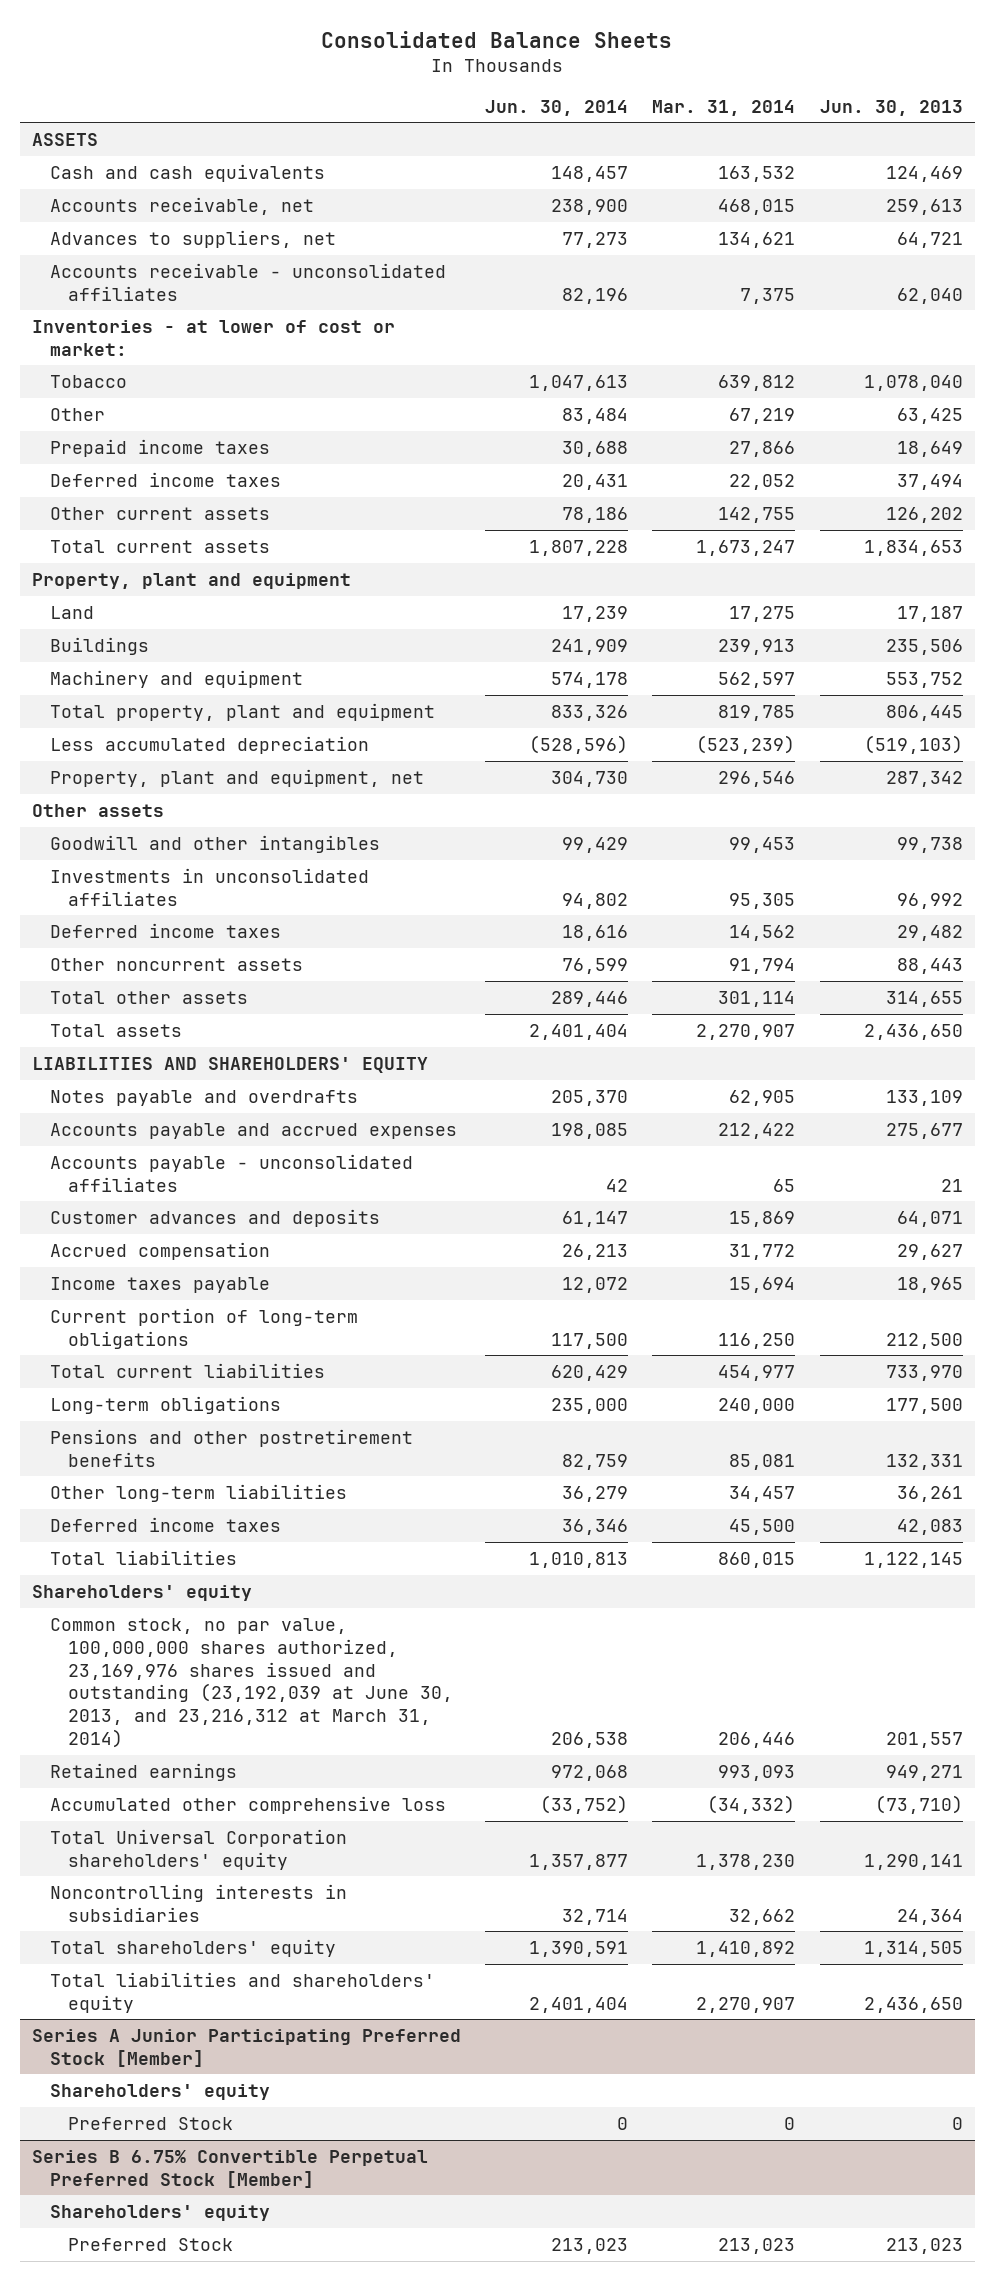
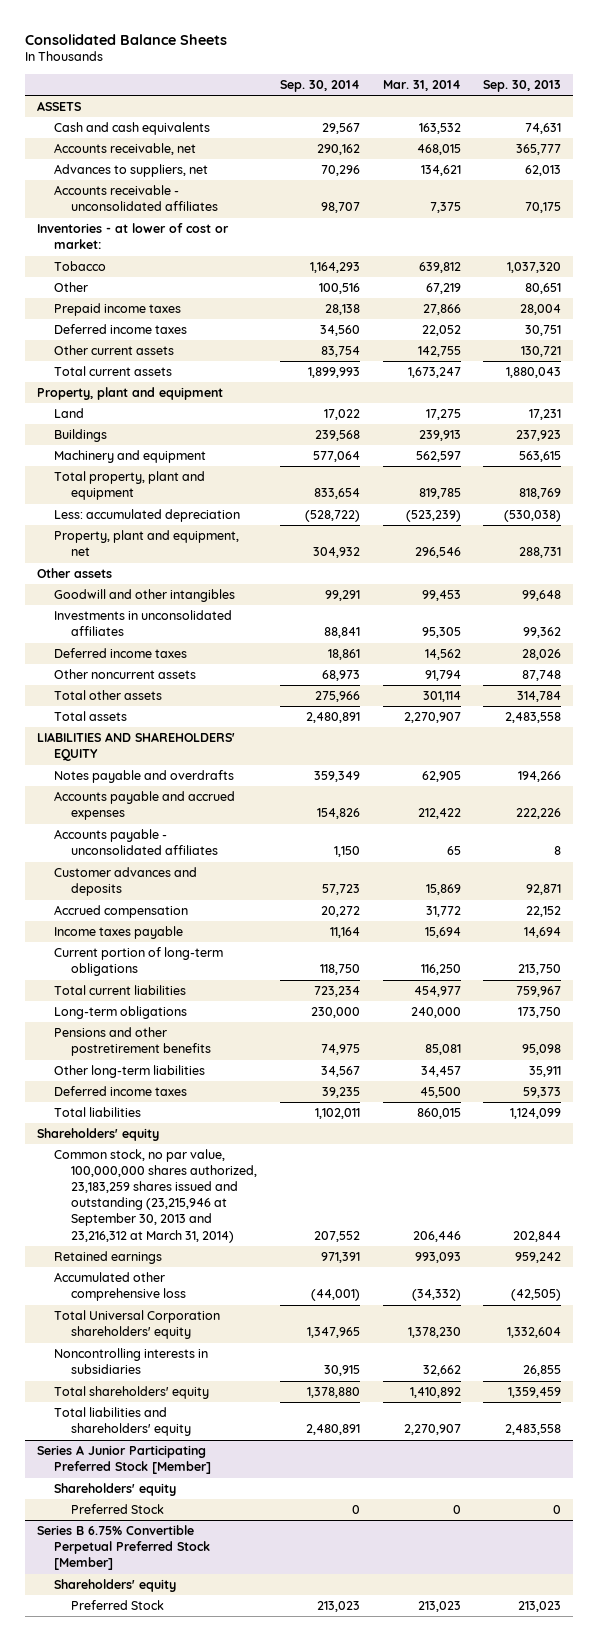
- | Jun. 30, 2014 | Mar. 31, 2014 | Jun. 30, 2013
+ | Sep. 30, 2014 | Mar. 31, 2014 | Sep. 30, 2013
- Less accumulated depreciation | (528,596) | (523,239) | (519,103)
+ Less: accumulated depreciation | (528,722) | (523,239) | (530,038)
- Common stock, no par value, 100,000,000 shares authorized, 23,169,976 shares issued and outstanding (23,192,039 at June 30, 2013, and 23,216,312 at March 31, 2014) | 206,538 | 206,446 | 201,557
+ Common stock, no par value, 100,000,000 shares authorized, 23,183,259 shares issued and outstanding (23,215,946 at September 30, 2013 and 23,216,312 at March 31, 2014) | 207,552 | 206,446 | 202,844

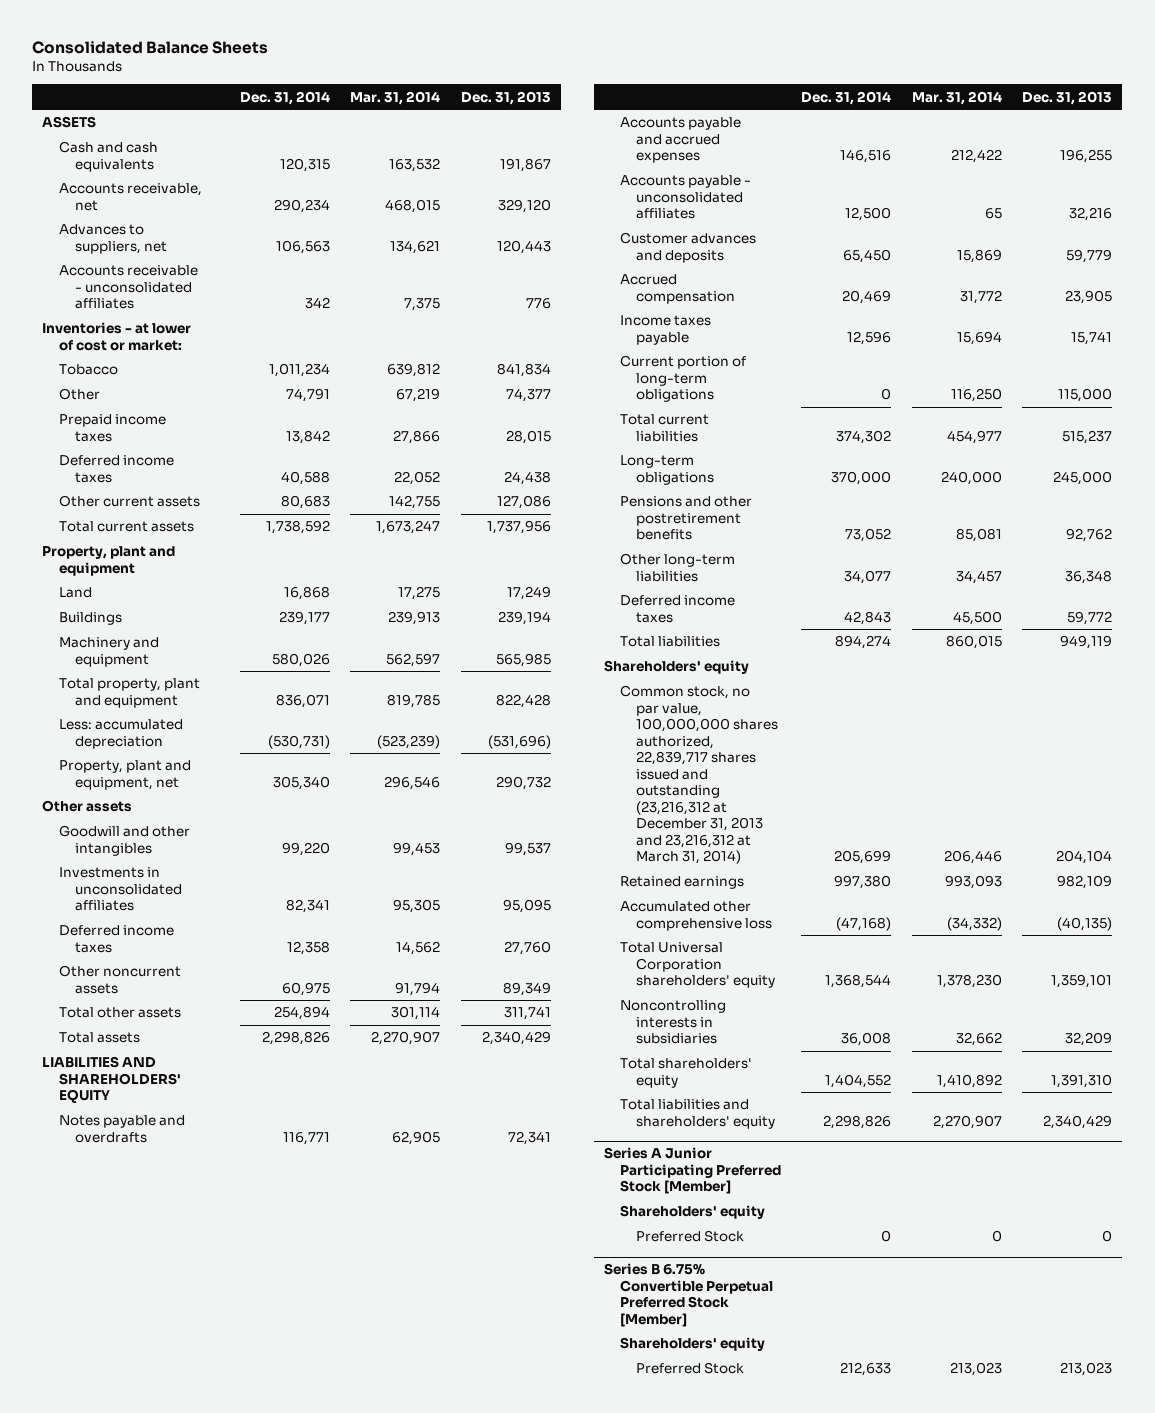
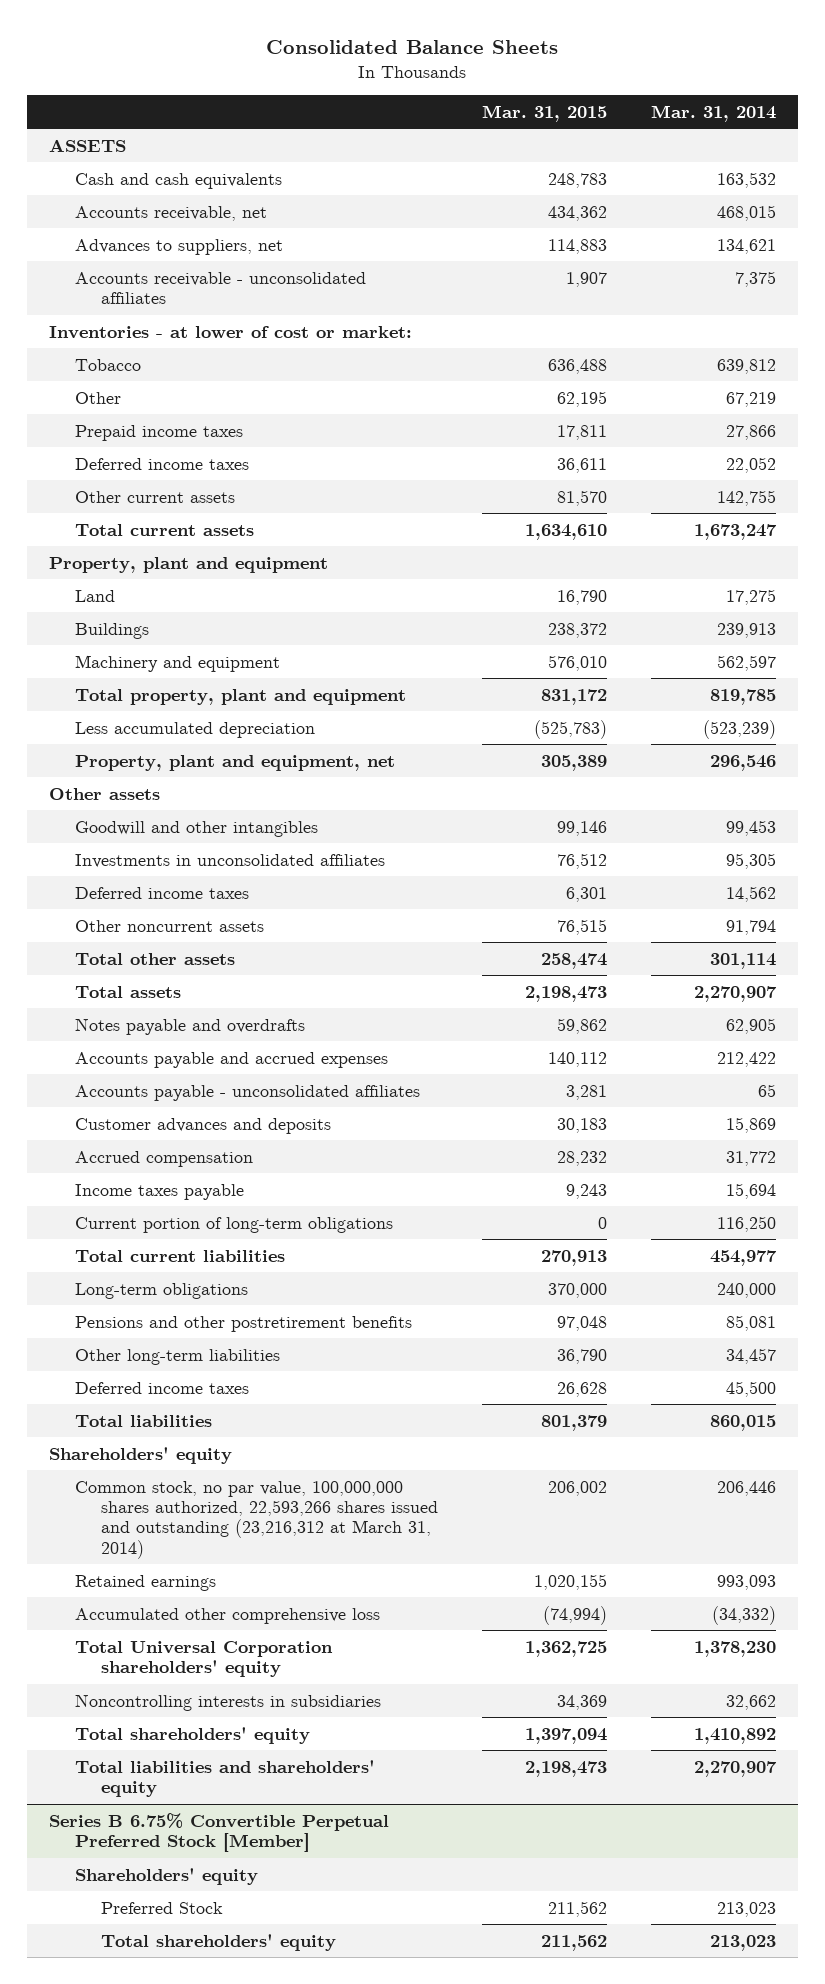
- | Dec. 31, 2014 | Mar. 31, 2014 | Dec. 31, 2013
+ | Mar. 31, 2015 | Mar. 31, 2014
- Less: accumulated depreciation | (530,731) | (523,239) | (531,696)
+ Less accumulated depreciation | (525,783) | (523,239)
- LIABILITIES AND SHAREHOLDERS' EQUITY
- Common stock, no par value, 100,000,000 shares authorized, 22,839,717 shares issued and outstanding (23,216,312 at December 31, 2013 and 23,216,312 at March 31, 2014) | 205,699 | 206,446 | 204,104
+ Common stock, no par value, 100,000,000 shares authorized, 22,593,266 shares issued and outstanding (23,216,312 at March 31, 2014) | 206,002 | 206,446
- Series A Junior Participating Preferred Stock [Member]
- Shareholders' equity
- Preferred Stock | 0 | 0 | 0
@ Series B 6.75% Convertible Perpetual Preferred Stock [Member]
+ Total shareholders' equity | 211,562 | 213,023

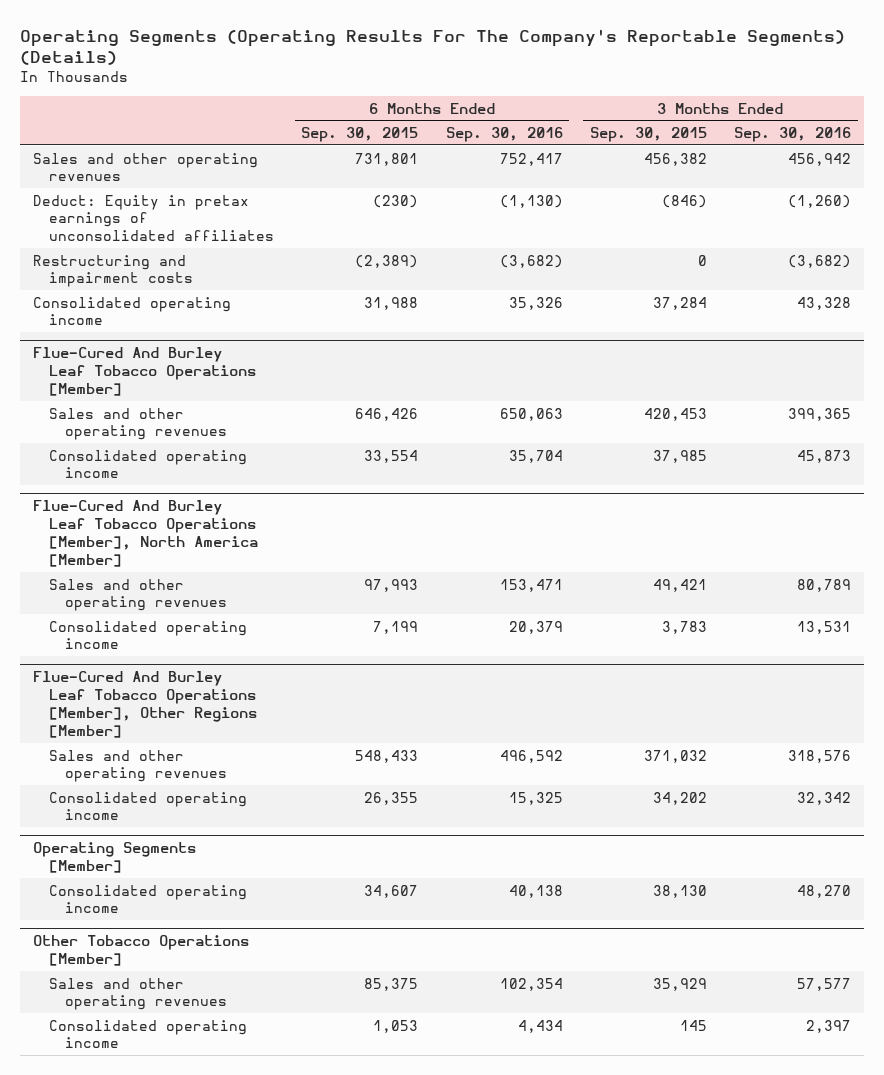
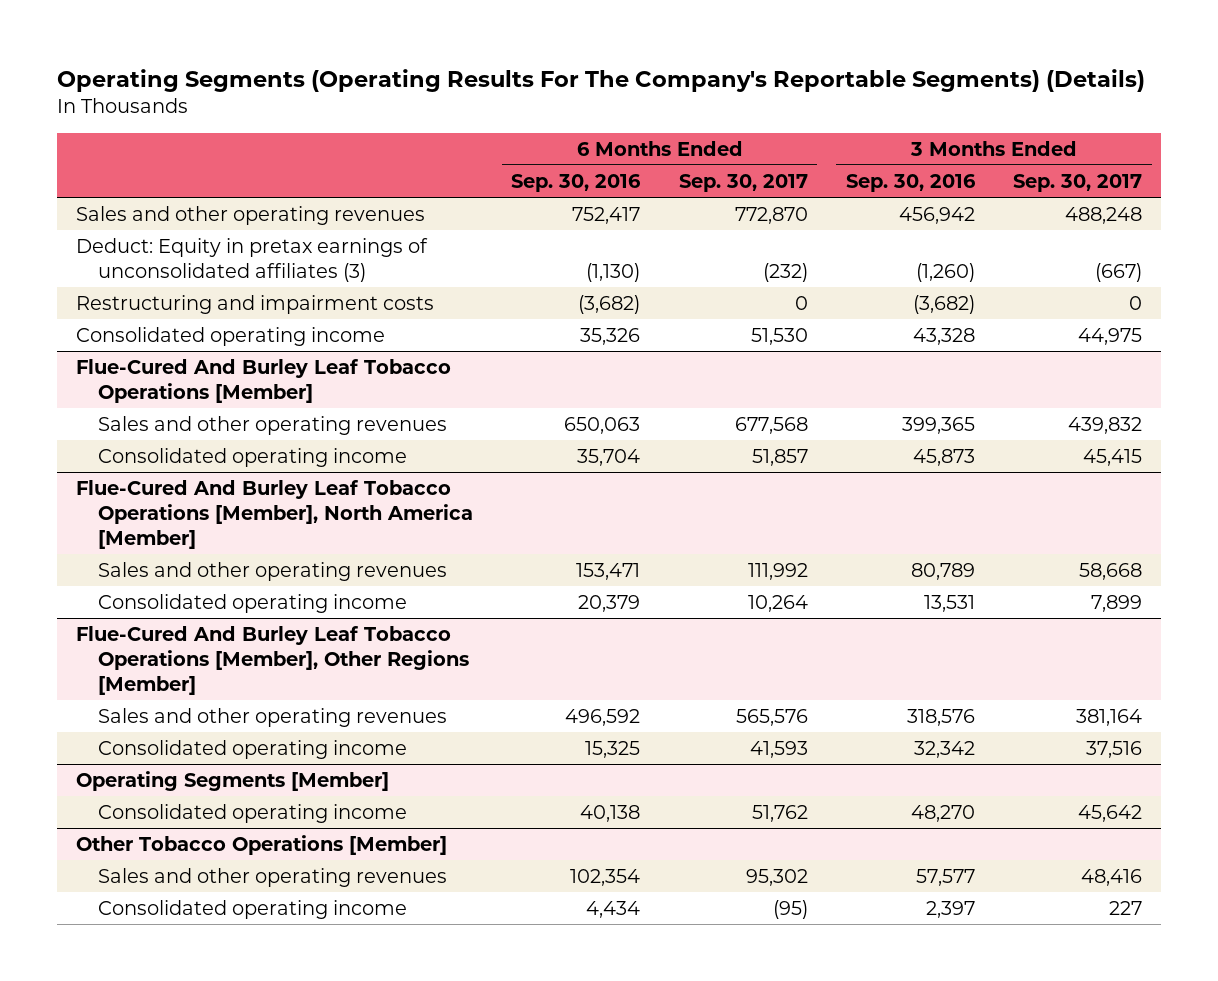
- | 6 Months Ended Sep. 30, 2015 | 6 Months Ended Sep. 30, 2016 | 3 Months Ended Sep. 30, 2015 | 3 Months Ended Sep. 30, 2016
+ | 6 Months Ended Sep. 30, 2016 | 6 Months Ended Sep. 30, 2017 | 3 Months Ended Sep. 30, 2016 | 3 Months Ended Sep. 30, 2017
- Deduct: Equity in pretax earnings of unconsolidated affiliates | (230) | (1,130) | (846) | (1,260)
+ Deduct: Equity in pretax earnings of unconsolidated affiliates (3) | (1,130) | (232) | (1,260) | (667)

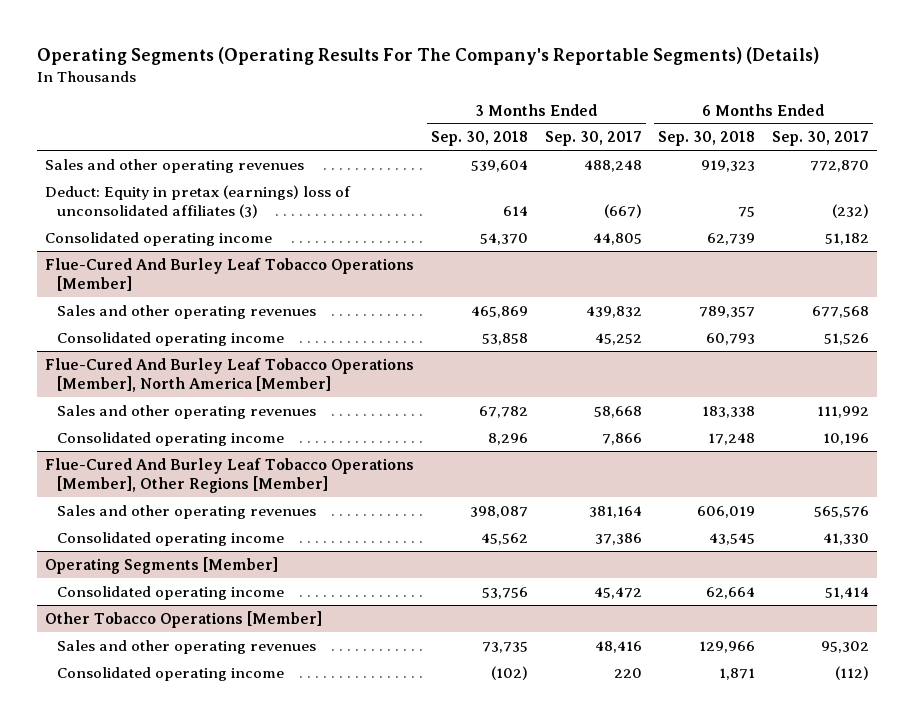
- | 6 Months Ended Sep. 30, 2016 | 6 Months Ended Sep. 30, 2017 | 3 Months Ended Sep. 30, 2016 | 3 Months Ended Sep. 30, 2017
+ | 3 Months Ended Sep. 30, 2018 | 3 Months Ended Sep. 30, 2017 | 6 Months Ended Sep. 30, 2018 | 6 Months Ended Sep. 30, 2017
- Deduct: Equity in pretax earnings of unconsolidated affiliates (3) | (1,130) | (232) | (1,260) | (667)
- Restructuring and impairment costs | (3,682) | 0 | (3,682) | 0
- Consolidated operating income | 35,326 | 51,530 | 43,328 | 44,975
+ Deduct: Equity in pretax (earnings) loss of unconsolidated affiliates (3) | 614 | (667) | 75 | (232)
+ Consolidated operating income | 54,370 | 44,805 | 62,739 | 51,182
@ Flue-Cured And Burley Leaf Tobacco Operations [Member]
- Consolidated operating income | 35,704 | 51,857 | 45,873 | 45,415
+ Consolidated operating income | 53,858 | 45,252 | 60,793 | 51,526
@ Flue-Cured And Burley Leaf Tobacco Operations [Member], North America [Member]
- Consolidated operating income | 20,379 | 10,264 | 13,531 | 7,899
+ Consolidated operating income | 8,296 | 7,866 | 17,248 | 10,196
@ Flue-Cured And Burley Leaf Tobacco Operations [Member], Other Regions [Member]
- Consolidated operating income | 15,325 | 41,593 | 32,342 | 37,516
+ Consolidated operating income | 45,562 | 37,386 | 43,545 | 41,330
@ Operating Segments [Member]
- Consolidated operating income | 40,138 | 51,762 | 48,270 | 45,642
+ Consolidated operating income | 53,756 | 45,472 | 62,664 | 51,414
@ Other Tobacco Operations [Member]
- Consolidated operating income | 4,434 | (95) | 2,397 | 227
+ Consolidated operating income | (102) | 220 | 1,871 | (112)

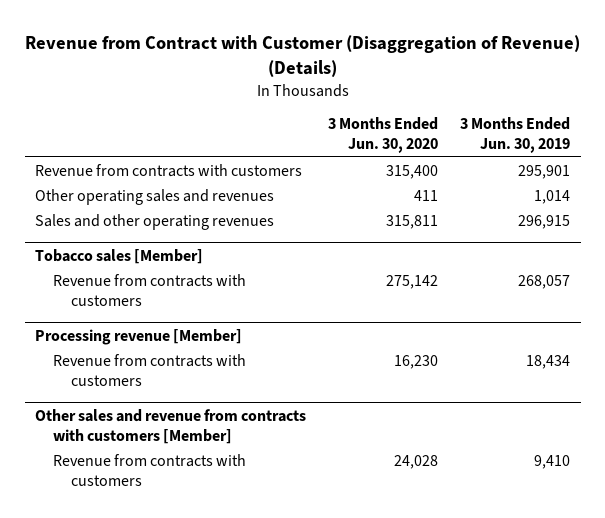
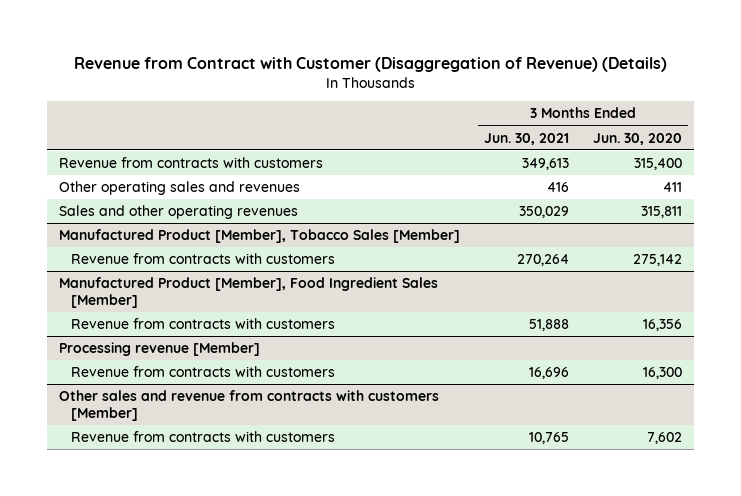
- | 3 Months Ended Jun. 30, 2020 | 3 Months Ended Jun. 30, 2019
+ | 3 Months Ended Jun. 30, 2021 | 3 Months Ended Jun. 30, 2020
- Tobacco sales [Member]
+ Manufactured Product [Member], Tobacco Sales [Member]
+ Manufactured Product [Member], Food Ingredient Sales [Member]
+ Revenue from contracts with customers | 51,888 | 16,356
@ Processing revenue [Member]
- Revenue from contracts with customers | 16,230 | 18,434
+ Revenue from contracts with customers | 16,696 | 16,300
@ Other sales and revenue from contracts with customers [Member]
- Revenue from contracts with customers | 24,028 | 9,410
+ Revenue from contracts with customers | 10,765 | 7,602

